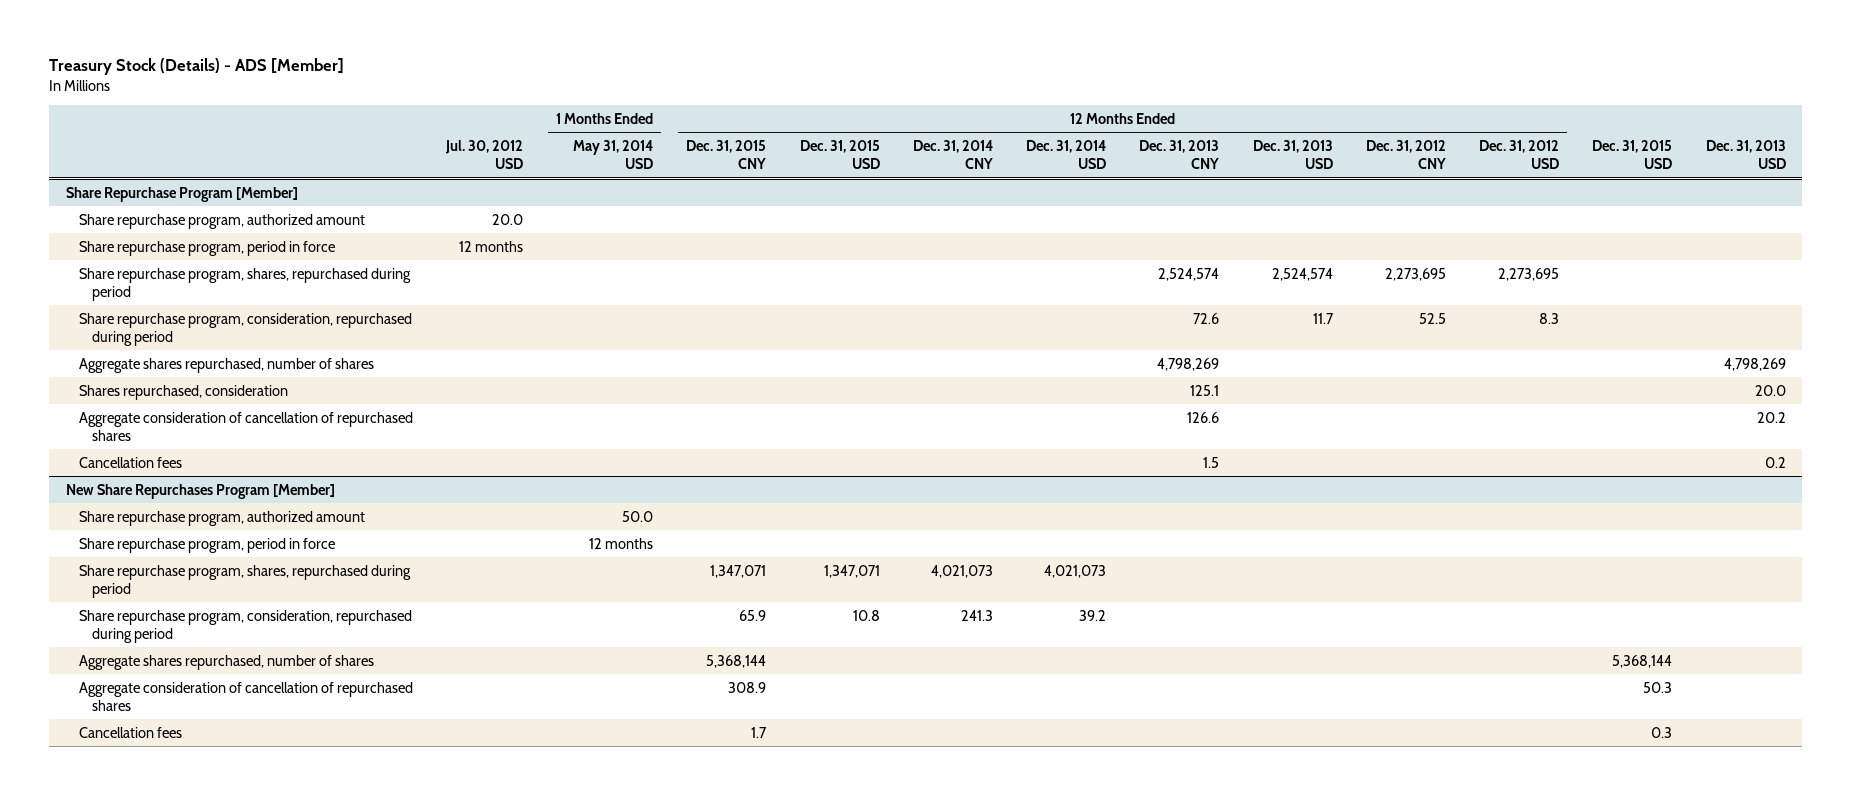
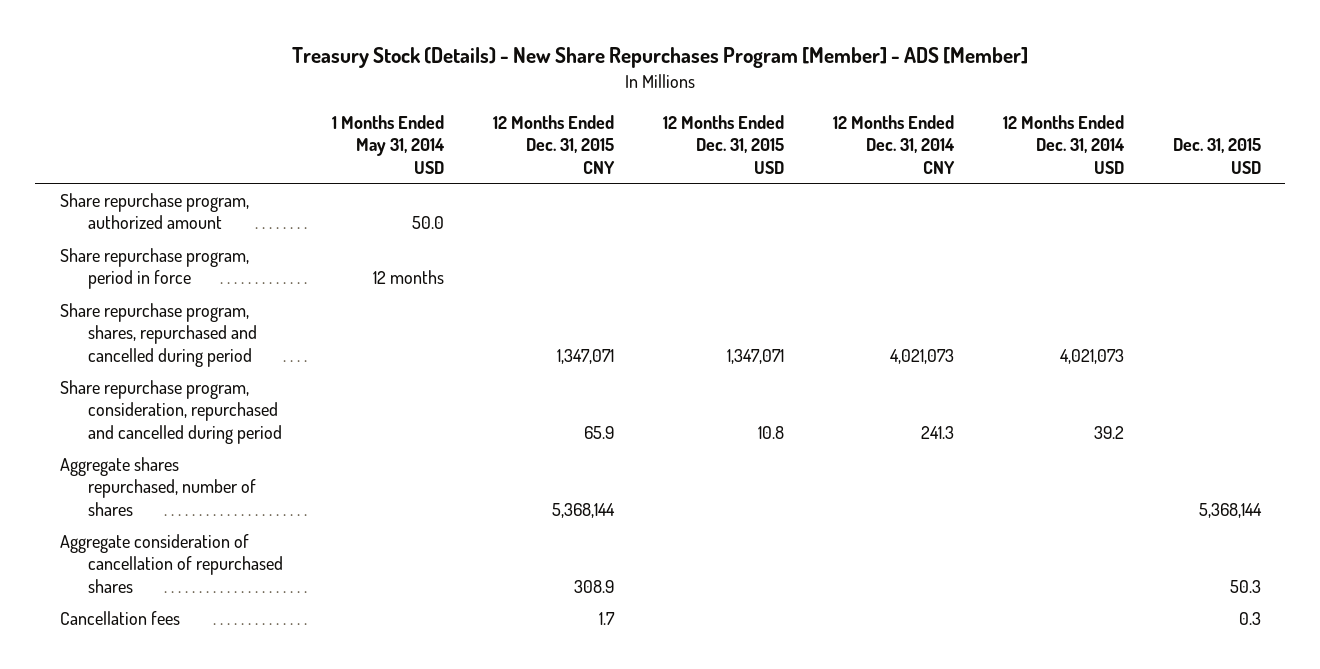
- Treasury Stock (Details) - ADS [Member]
+ Treasury Stock (Details) - New Share Repurchases Program [Member] - ADS [Member]
- | Jul. 30, 2012 USD | 1 Months Ended May 31, 2014 USD | 12 Months Ended Dec. 31, 2015 CNY | 12 Months Ended Dec. 31, 2015 USD | 12 Months Ended Dec. 31, 2014 CNY | 12 Months Ended Dec. 31, 2014 USD | 12 Months Ended Dec. 31, 2013 CNY | 12 Months Ended Dec. 31, 2013 USD | 12 Months Ended Dec. 31, 2012 CNY | 12 Months Ended Dec. 31, 2012 USD | Dec. 31, 2015 USD | Dec. 31, 2013 USD
+ | 1 Months Ended May 31, 2014 USD | 12 Months Ended Dec. 31, 2015 CNY | 12 Months Ended Dec. 31, 2015 USD | 12 Months Ended Dec. 31, 2014 CNY | 12 Months Ended Dec. 31, 2014 USD | Dec. 31, 2015 USD
- Share Repurchase Program [Member]
- Share repurchase program, authorized amount | 20.0 | | | | | | | | | | |
- Share repurchase program, period in force | 12 months | | | | | | | | | | |
- Share repurchase program, shares, repurchased during period | | | | | | | 2,524,574 | 2,524,574 | 2,273,695 | 2,273,695 | |
- Share repurchase program, consideration, repurchased during period | | | | | | | 72.6 | 11.7 | 52.5 | 8.3 | |
- Aggregate shares repurchased, number of shares | | | | | | | 4,798,269 | | | | | 4,798,269
- Shares repurchased, consideration | | | | | | | 125.1 | | | | | 20.0
- Aggregate consideration of cancellation of repurchased shares | | | | | | | 126.6 | | | | | 20.2
- Cancellation fees | | | | | | | 1.5 | | | | | 0.2
- New Share Repurchases Program [Member]
- Share repurchase program, shares, repurchased during period | | | 1,347,071 | 1,347,071 | 4,021,073 | 4,021,073 | | | | | |
- Share repurchase program, consideration, repurchased during period | | | 65.9 | 10.8 | 241.3 | 39.2 | | | | | |
+ Share repurchase program, shares, repurchased and cancelled during period | | 1,347,071 | 1,347,071 | 4,021,073 | 4,021,073 |
+ Share repurchase program, consideration, repurchased and cancelled during period | | 65.9 | 10.8 | 241.3 | 39.2 |

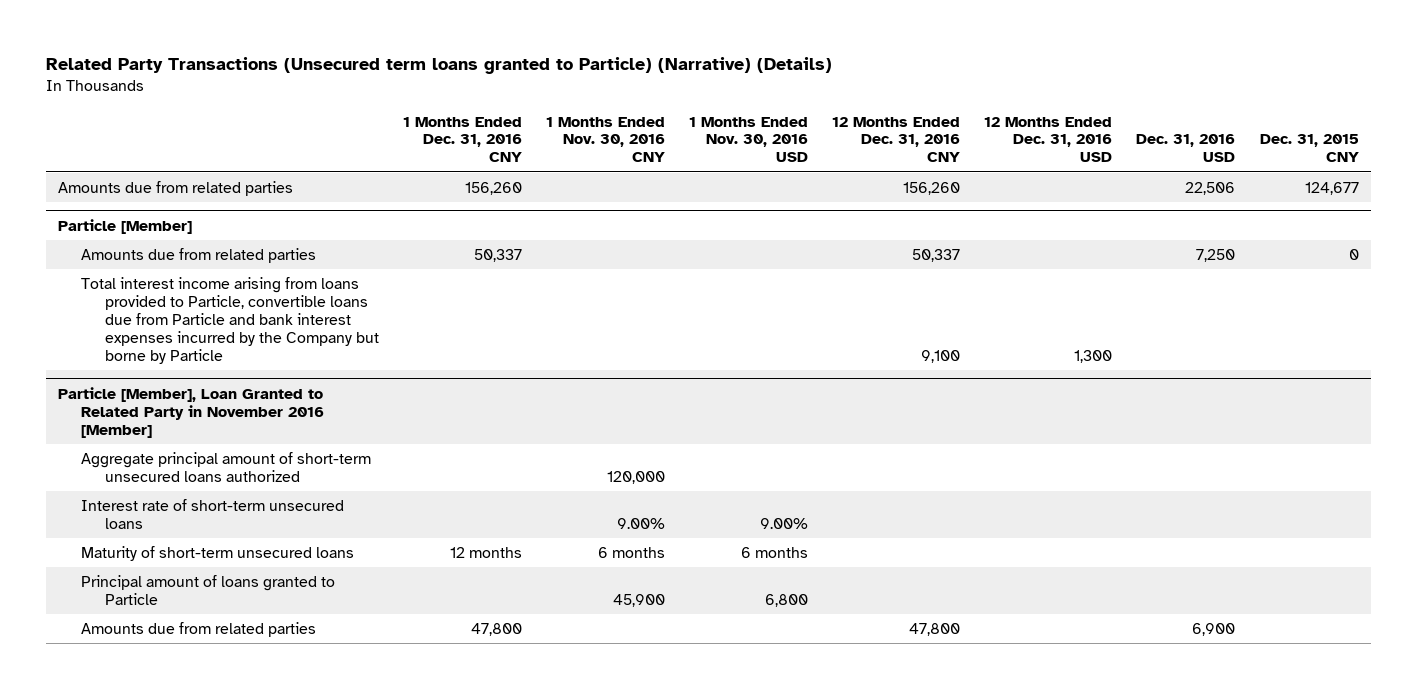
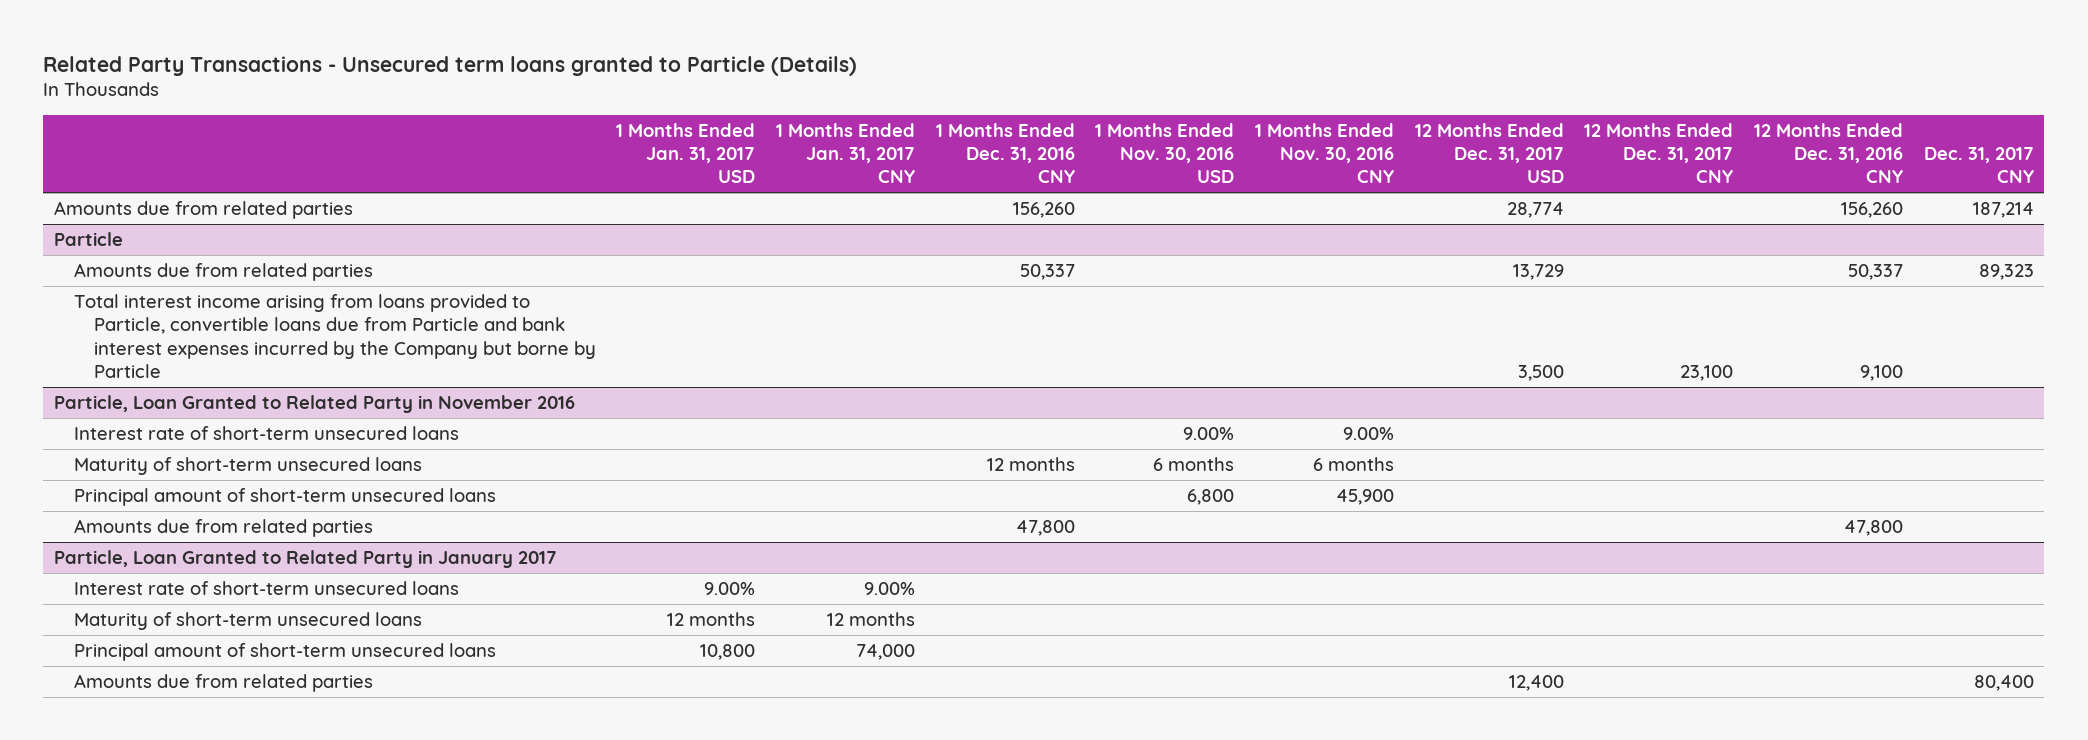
- Related Party Transactions (Unsecured term loans granted to Particle) (Narrative) (Details)
+ Related Party Transactions - Unsecured term loans granted to Particle (Details)
- | 1 Months Ended Dec. 31, 2016 CNY | 1 Months Ended Nov. 30, 2016 CNY | 1 Months Ended Nov. 30, 2016 USD | 12 Months Ended Dec. 31, 2016 CNY | 12 Months Ended Dec. 31, 2016 USD | Dec. 31, 2016 USD | Dec. 31, 2015 CNY
+ | 1 Months Ended Jan. 31, 2017 USD | 1 Months Ended Jan. 31, 2017 CNY | 1 Months Ended Dec. 31, 2016 CNY | 1 Months Ended Nov. 30, 2016 USD | 1 Months Ended Nov. 30, 2016 CNY | 12 Months Ended Dec. 31, 2017 USD | 12 Months Ended Dec. 31, 2017 CNY | 12 Months Ended Dec. 31, 2016 CNY | Dec. 31, 2017 CNY
- Particle [Member]
+ Particle
- Particle [Member], Loan Granted to Related Party in November 2016 [Member]
- Aggregate principal amount of short-term unsecured loans authorized | | 120,000 | | | | |
+ Particle, Loan Granted to Related Party in November 2016
- Principal amount of loans granted to Particle | | 45,900 | 6,800 | | | |
+ Principal amount of short-term unsecured loans | | | | 6,800 | 45,900 | | | |
+ Particle, Loan Granted to Related Party in January 2017
+ Interest rate of short-term unsecured loans | 9.00% | 9.00% | | | | | | |
+ Maturity of short-term unsecured loans | 12 months | 12 months | | | | | | |
+ Principal amount of short-term unsecured loans | 10,800 | 74,000 | | | | | | |
+ Amounts due from related parties | | | | | | 12,400 | | | 80,400

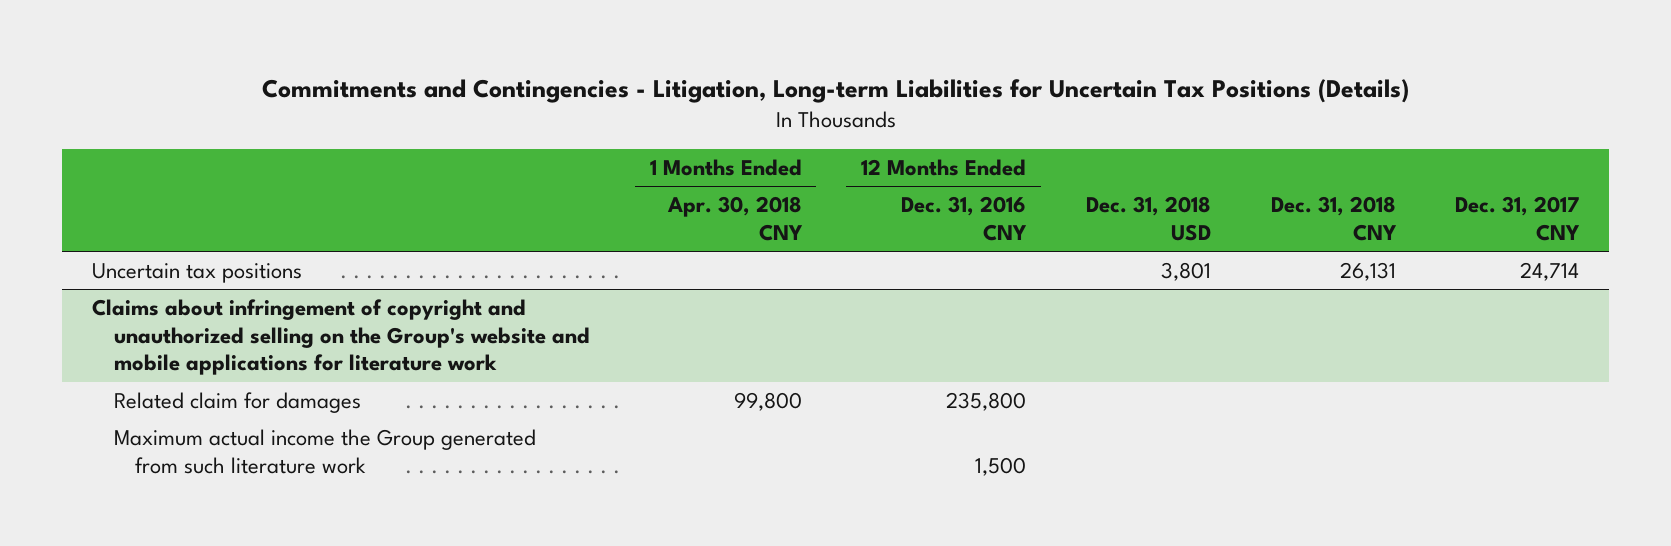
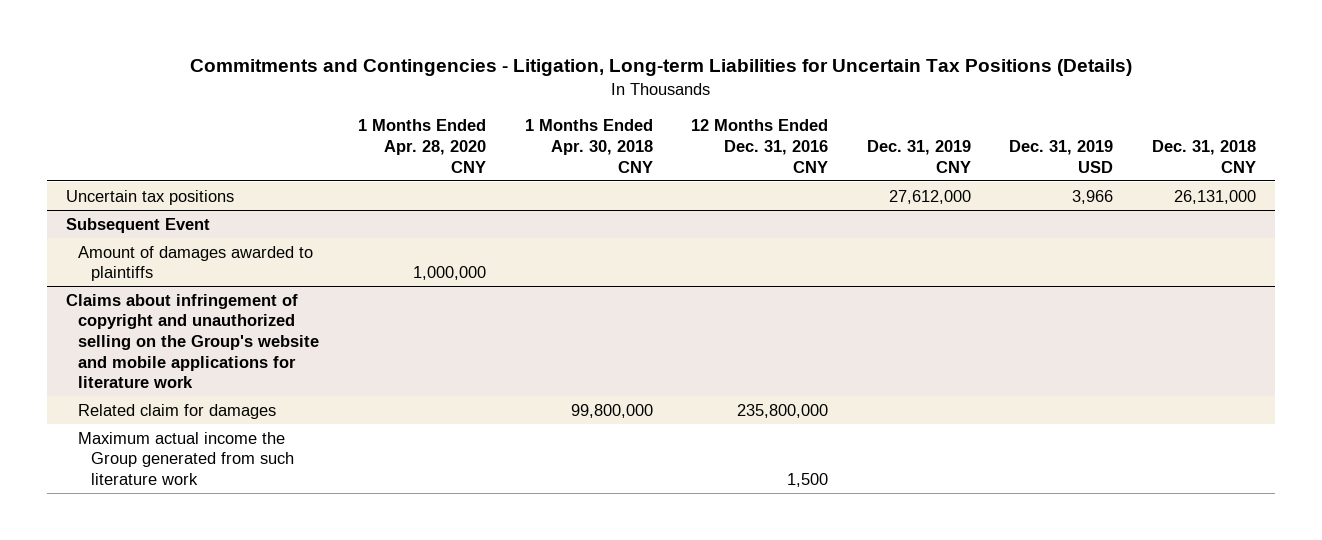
- | 1 Months Ended Apr. 30, 2018 CNY | 12 Months Ended Dec. 31, 2016 CNY | Dec. 31, 2018 USD | Dec. 31, 2018 CNY | Dec. 31, 2017 CNY
+ | 1 Months Ended Apr. 28, 2020 CNY | 1 Months Ended Apr. 30, 2018 CNY | 12 Months Ended Dec. 31, 2016 CNY | Dec. 31, 2019 CNY | Dec. 31, 2019 USD | Dec. 31, 2018 CNY
- Uncertain tax positions | | | 3,801 | 26,131 | 24,714
+ Uncertain tax positions | | | | 27,612,000 | 3,966 | 26,131,000
+ Subsequent Event
+ Amount of damages awarded to plaintiffs | 1,000,000 | | | | |
@ Claims about infringement of copyright and unauthorized selling on the Group's website and mobile applications for literature work
- Related claim for damages | 99,800 | 235,800 | | |
+ Related claim for damages | | 99,800,000 | 235,800,000 | | |

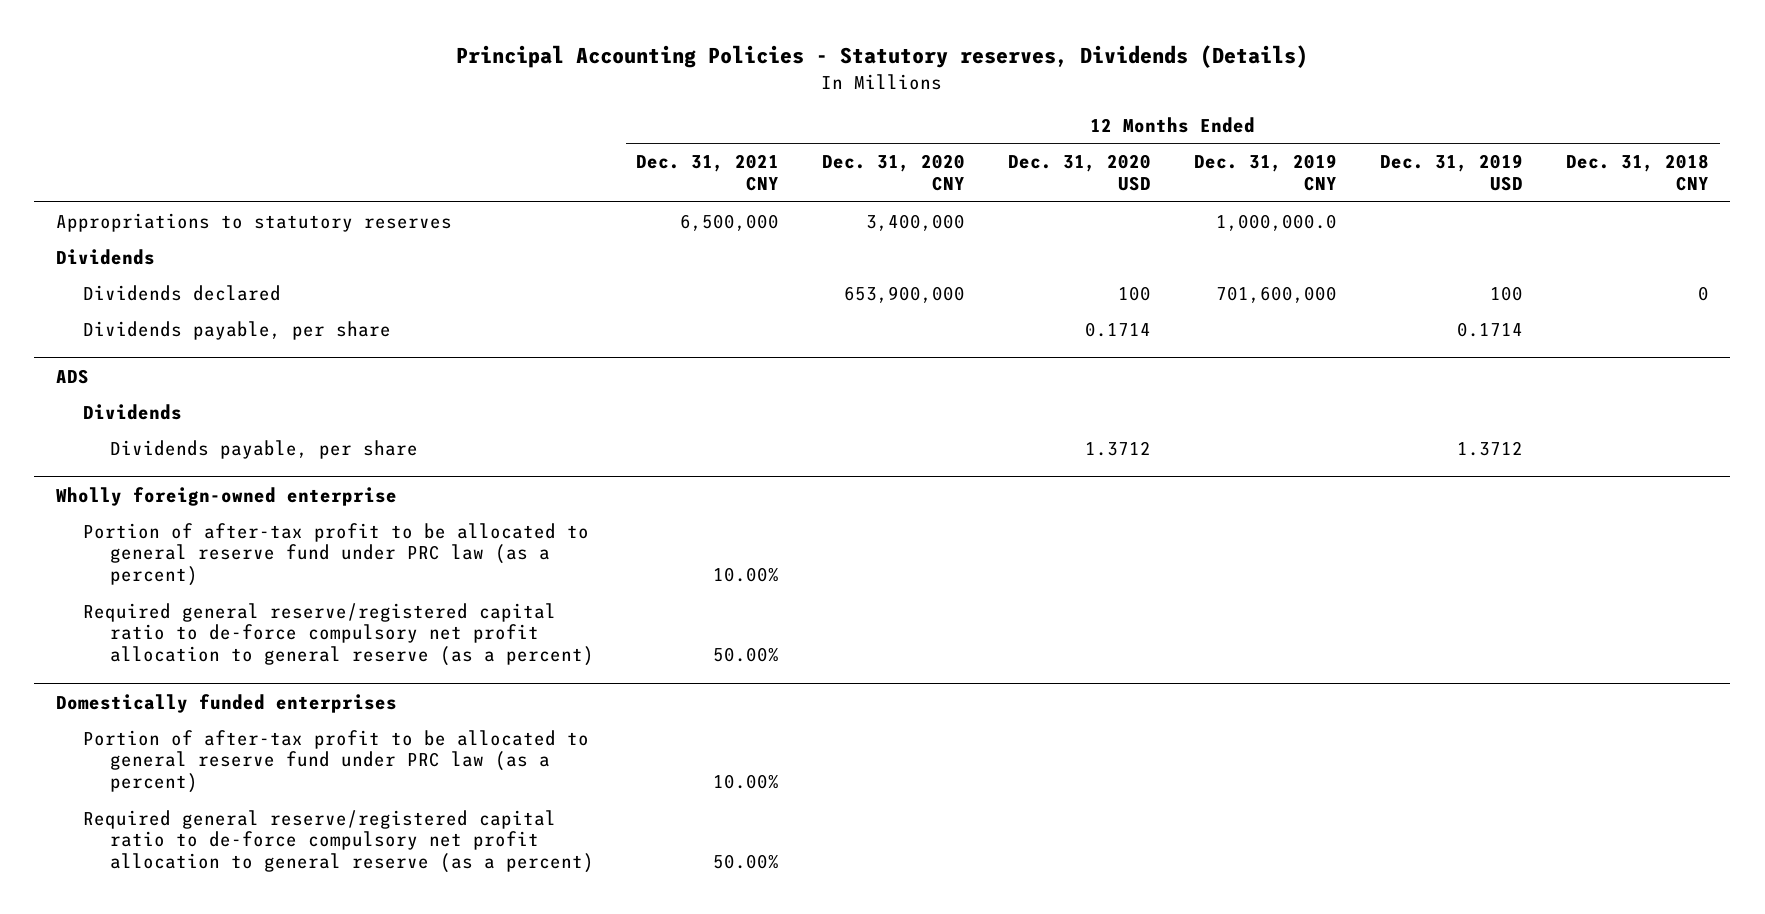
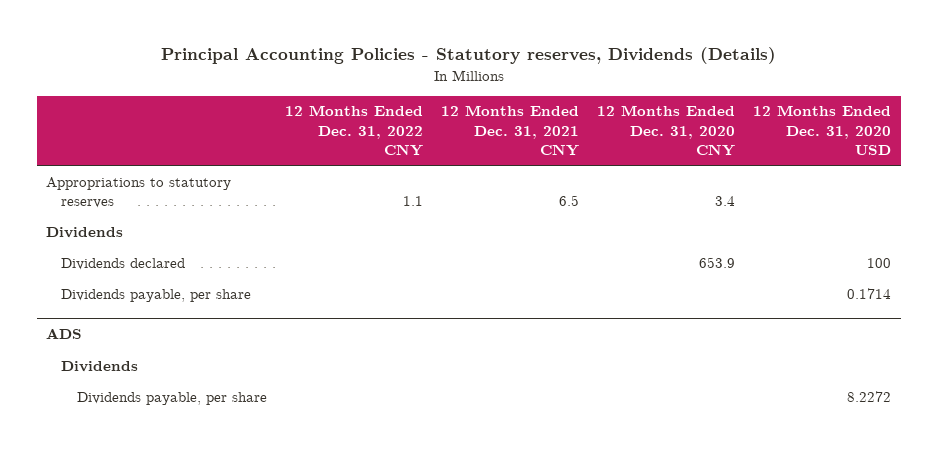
- | 12 Months Ended Dec. 31, 2021 CNY | 12 Months Ended Dec. 31, 2020 CNY | 12 Months Ended Dec. 31, 2020 USD | 12 Months Ended Dec. 31, 2019 CNY | 12 Months Ended Dec. 31, 2019 USD | 12 Months Ended Dec. 31, 2018 CNY
+ | 12 Months Ended Dec. 31, 2022 CNY | 12 Months Ended Dec. 31, 2021 CNY | 12 Months Ended Dec. 31, 2020 CNY | 12 Months Ended Dec. 31, 2020 USD
- Appropriations to statutory reserves | 6,500,000 | 3,400,000 | | 1,000,000.0 | |
+ Appropriations to statutory reserves | 1.1 | 6.5 | 3.4 |
- Dividends declared | | 653,900,000 | 100 | 701,600,000 | 100 | 0
+ Dividends declared | | | 653.9 | 100
@ ADS
- Dividends payable, per share | | | 1.3712 | | 1.3712 |
- Wholly foreign-owned enterprise
- Portion of after-tax profit to be allocated to general reserve fund under PRC law (as a percent) | 10.00% | | | | |
- Required general reserve/registered capital ratio to de-force compulsory net profit allocation to general reserve (as a percent) | 50.00% | | | | |
- Domestically funded enterprises
- Portion of after-tax profit to be allocated to general reserve fund under PRC law (as a percent) | 10.00% | | | | |
- Required general reserve/registered capital ratio to de-force compulsory net profit allocation to general reserve (as a percent) | 50.00% | | | | |
@ ADS
+ Dividends payable, per share | | | | 8.2272

